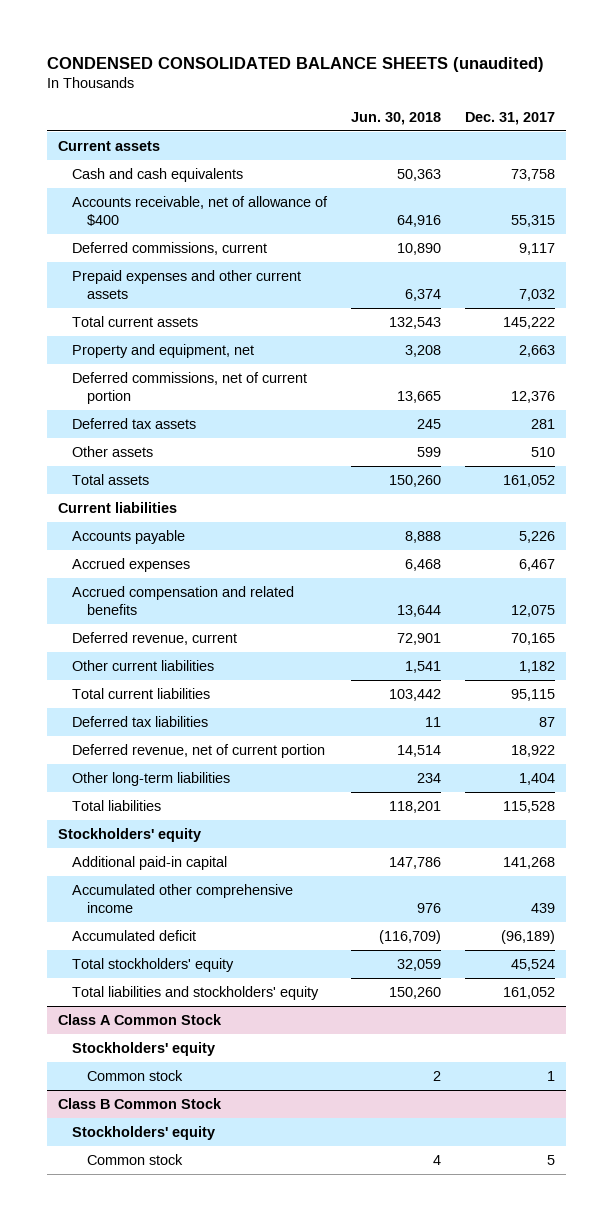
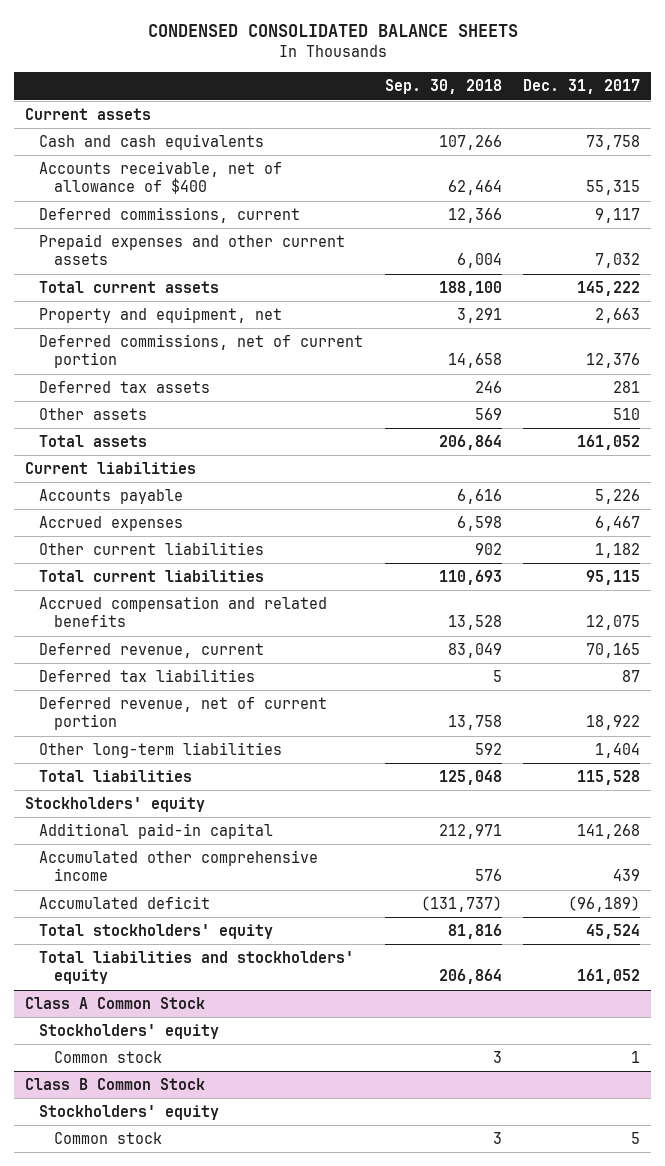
- CONDENSED CONSOLIDATED BALANCE SHEETS (unaudited)
+ CONDENSED CONSOLIDATED BALANCE SHEETS
- | Jun. 30, 2018 | Dec. 31, 2017
+ | Sep. 30, 2018 | Dec. 31, 2017
moved down: Accrued compensation and related benefits | 13,528 | 12,075
moved down: Deferred revenue, current | 83,049 | 70,165

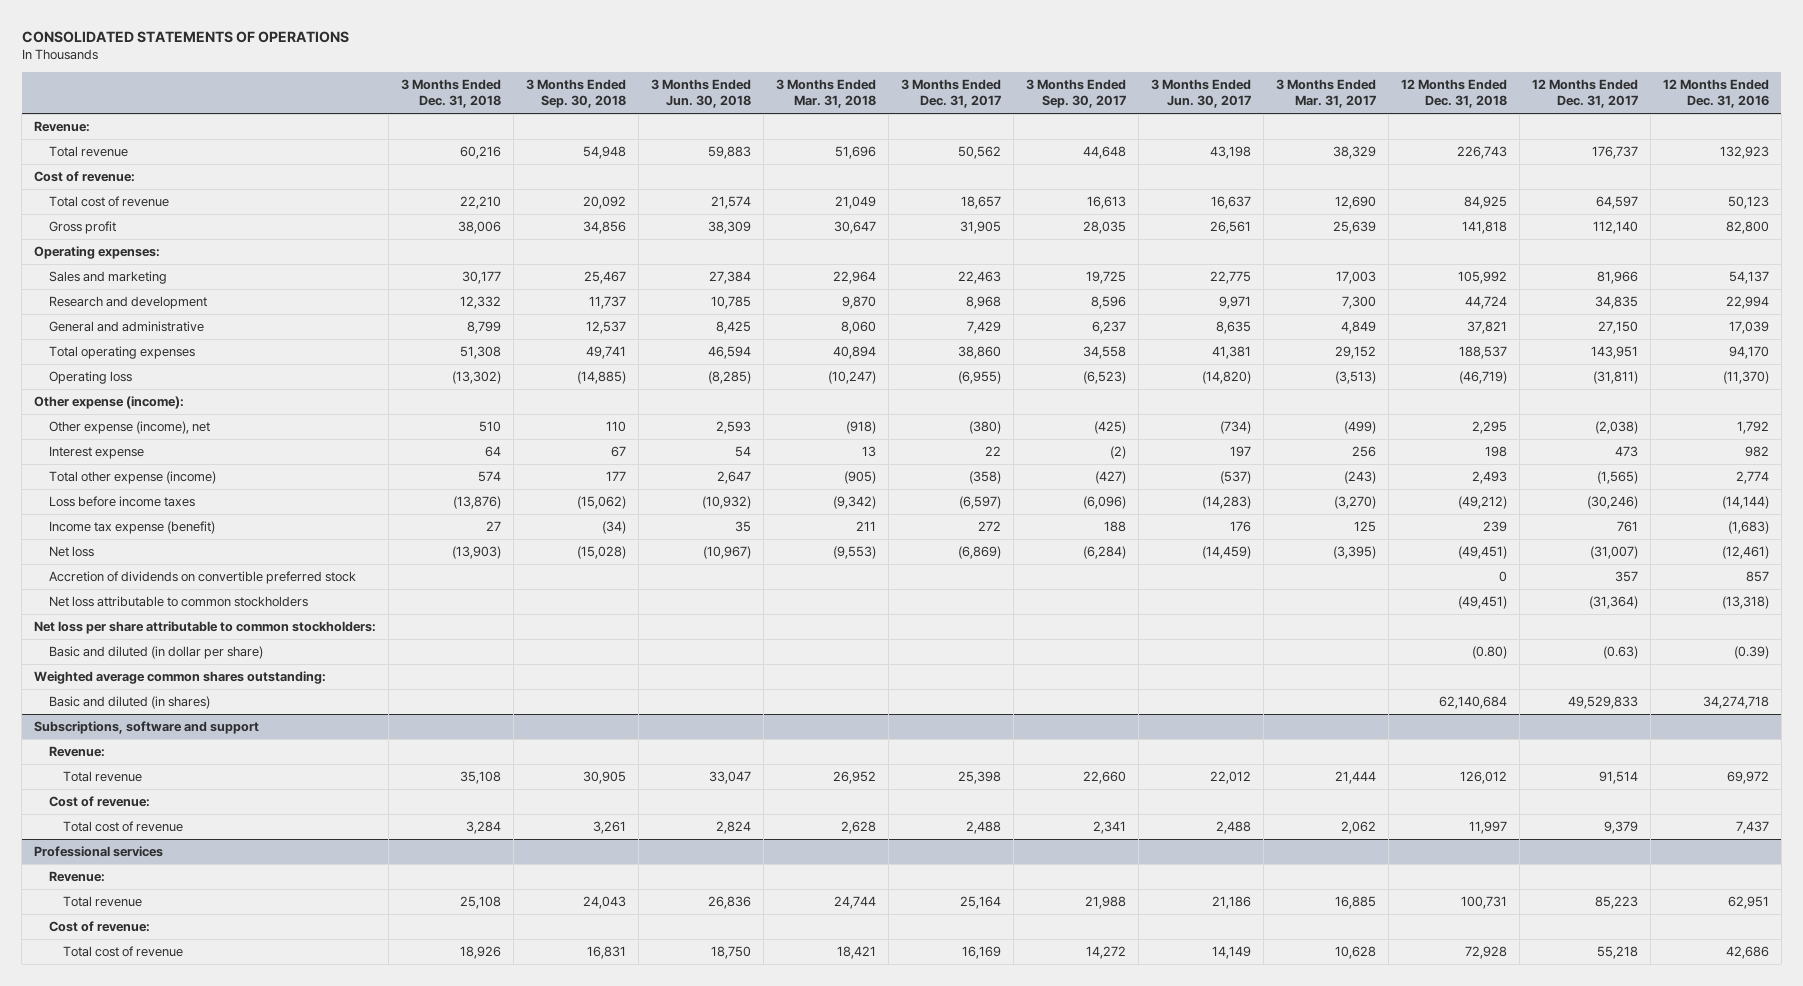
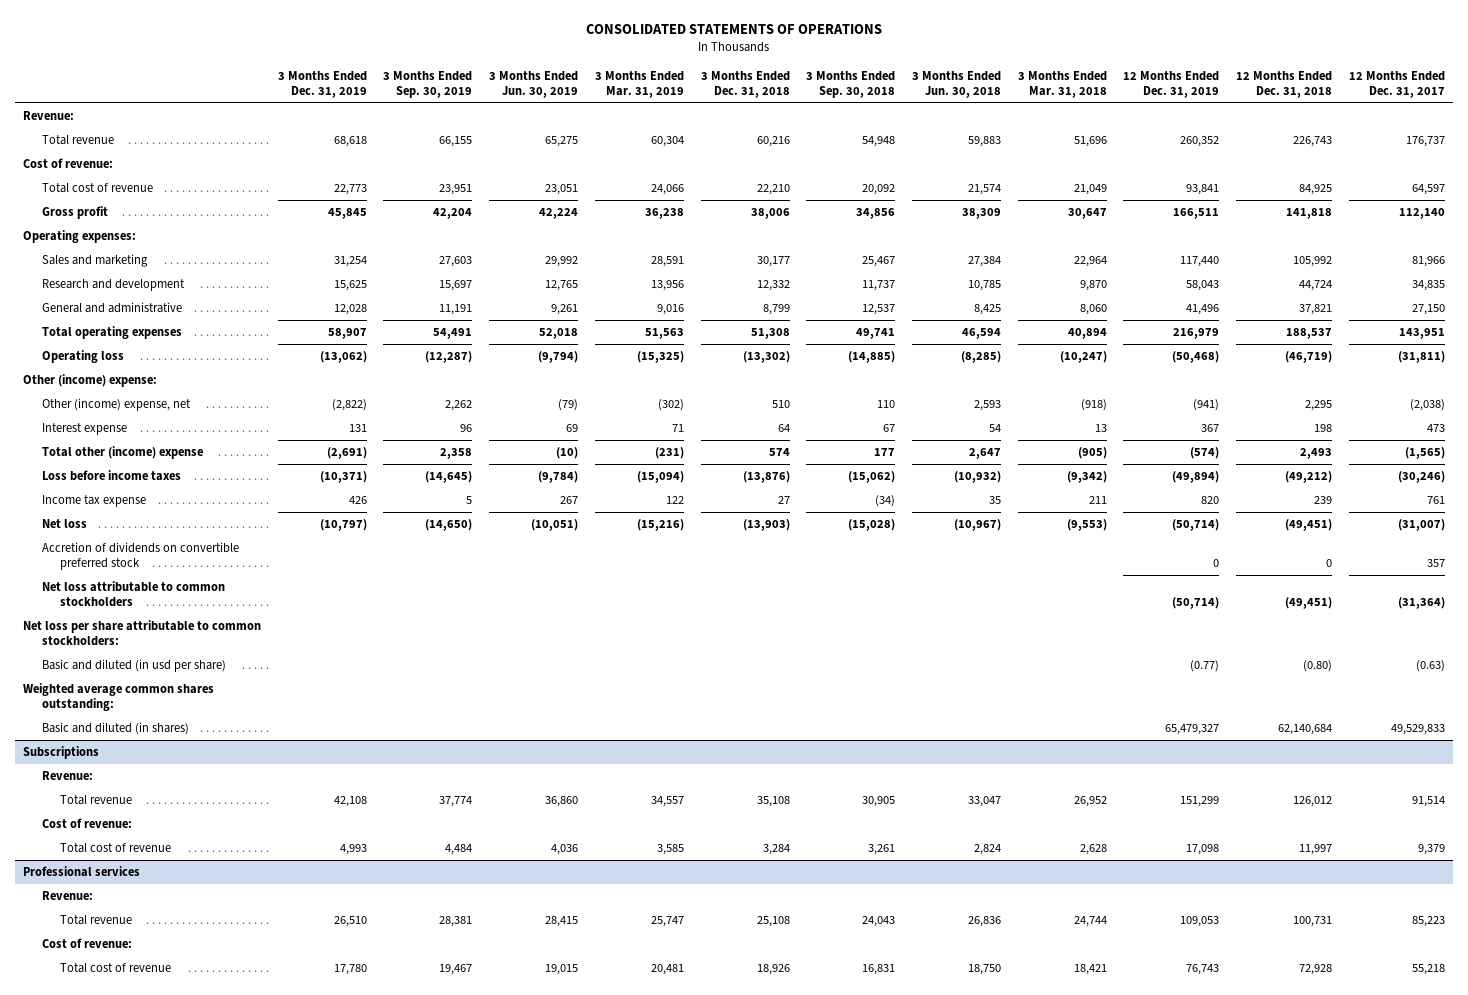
- | 3 Months Ended Dec. 31, 2018 | 3 Months Ended Sep. 30, 2018 | 3 Months Ended Jun. 30, 2018 | 3 Months Ended Mar. 31, 2018 | 3 Months Ended Dec. 31, 2017 | 3 Months Ended Sep. 30, 2017 | 3 Months Ended Jun. 30, 2017 | 3 Months Ended Mar. 31, 2017 | 12 Months Ended Dec. 31, 2018 | 12 Months Ended Dec. 31, 2017 | 12 Months Ended Dec. 31, 2016
+ | 3 Months Ended Dec. 31, 2019 | 3 Months Ended Sep. 30, 2019 | 3 Months Ended Jun. 30, 2019 | 3 Months Ended Mar. 31, 2019 | 3 Months Ended Dec. 31, 2018 | 3 Months Ended Sep. 30, 2018 | 3 Months Ended Jun. 30, 2018 | 3 Months Ended Mar. 31, 2018 | 12 Months Ended Dec. 31, 2019 | 12 Months Ended Dec. 31, 2018 | 12 Months Ended Dec. 31, 2017
- Other expense (income):
- Other expense (income), net | 510 | 110 | 2,593 | (918) | (380) | (425) | (734) | (499) | 2,295 | (2,038) | 1,792
+ Other (income) expense:
+ Other (income) expense, net | (2,822) | 2,262 | (79) | (302) | 510 | 110 | 2,593 | (918) | (941) | 2,295 | (2,038)
- Total other expense (income) | 574 | 177 | 2,647 | (905) | (358) | (427) | (537) | (243) | 2,493 | (1,565) | 2,774
+ Total other (income) expense | (2,691) | 2,358 | (10) | (231) | 574 | 177 | 2,647 | (905) | (574) | 2,493 | (1,565)
- Income tax expense (benefit) | 27 | (34) | 35 | 211 | 272 | 188 | 176 | 125 | 239 | 761 | (1,683)
+ Income tax expense | 426 | 5 | 267 | 122 | 27 | (34) | 35 | 211 | 820 | 239 | 761
- Basic and diluted (in dollar per share) | | | | | | | | | (0.80) | (0.63) | (0.39)
+ Basic and diluted (in usd per share) | | | | | | | | | (0.77) | (0.80) | (0.63)
- Subscriptions, software and support
+ Subscriptions

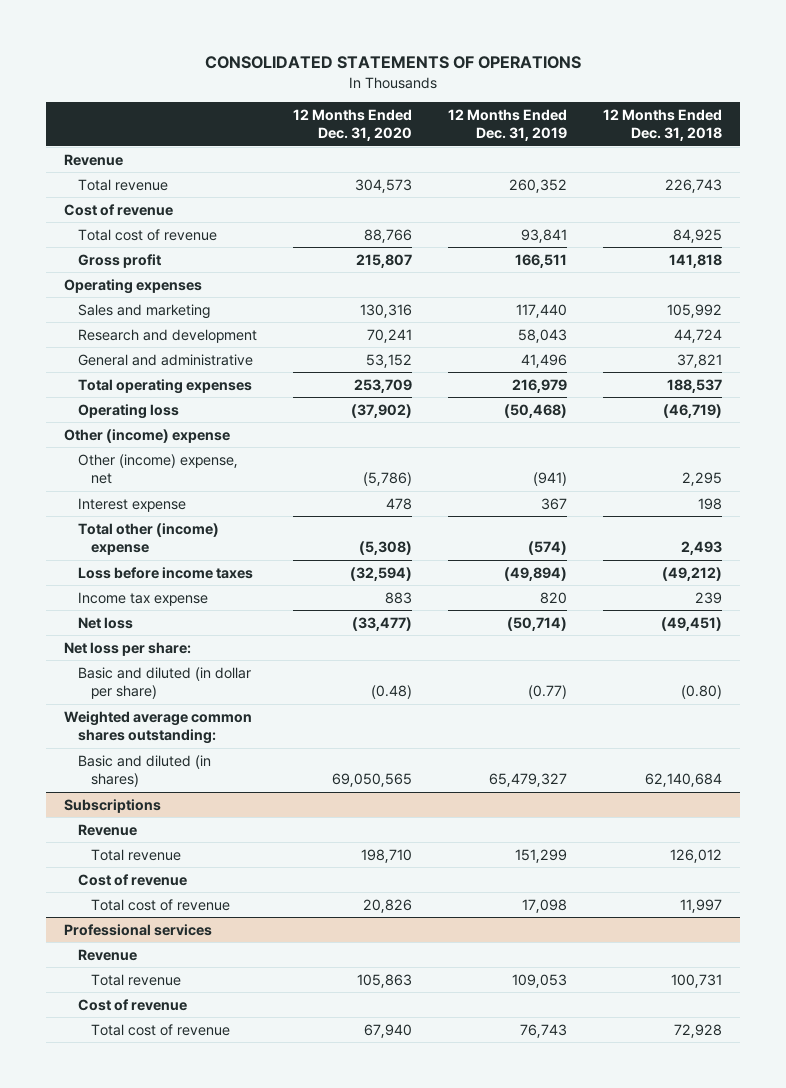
- | 3 Months Ended Dec. 31, 2019 | 3 Months Ended Sep. 30, 2019 | 3 Months Ended Jun. 30, 2019 | 3 Months Ended Mar. 31, 2019 | 3 Months Ended Dec. 31, 2018 | 3 Months Ended Sep. 30, 2018 | 3 Months Ended Jun. 30, 2018 | 3 Months Ended Mar. 31, 2018 | 12 Months Ended Dec. 31, 2019 | 12 Months Ended Dec. 31, 2018 | 12 Months Ended Dec. 31, 2017
+ | 12 Months Ended Dec. 31, 2020 | 12 Months Ended Dec. 31, 2019 | 12 Months Ended Dec. 31, 2018
- Revenue:
+ Revenue
- Cost of revenue:
+ Cost of revenue
- Operating expenses:
+ Operating expenses
- Other (income) expense:
+ Other (income) expense
- Accretion of dividends on convertible preferred stock | | | | | | | | | 0 | 0 | 357
- Net loss attributable to common stockholders | | | | | | | | | (50,714) | (49,451) | (31,364)
- Net loss per share attributable to common stockholders:
- Basic and diluted (in usd per share) | | | | | | | | | (0.77) | (0.80) | (0.63)
+ Net loss per share:
+ Basic and diluted (in dollar per share) | (0.48) | (0.77) | (0.80)
@ Subscriptions
- Revenue:
+ Revenue
- Cost of revenue:
+ Cost of revenue
@ Professional services
- Revenue:
+ Revenue
- Cost of revenue:
+ Cost of revenue

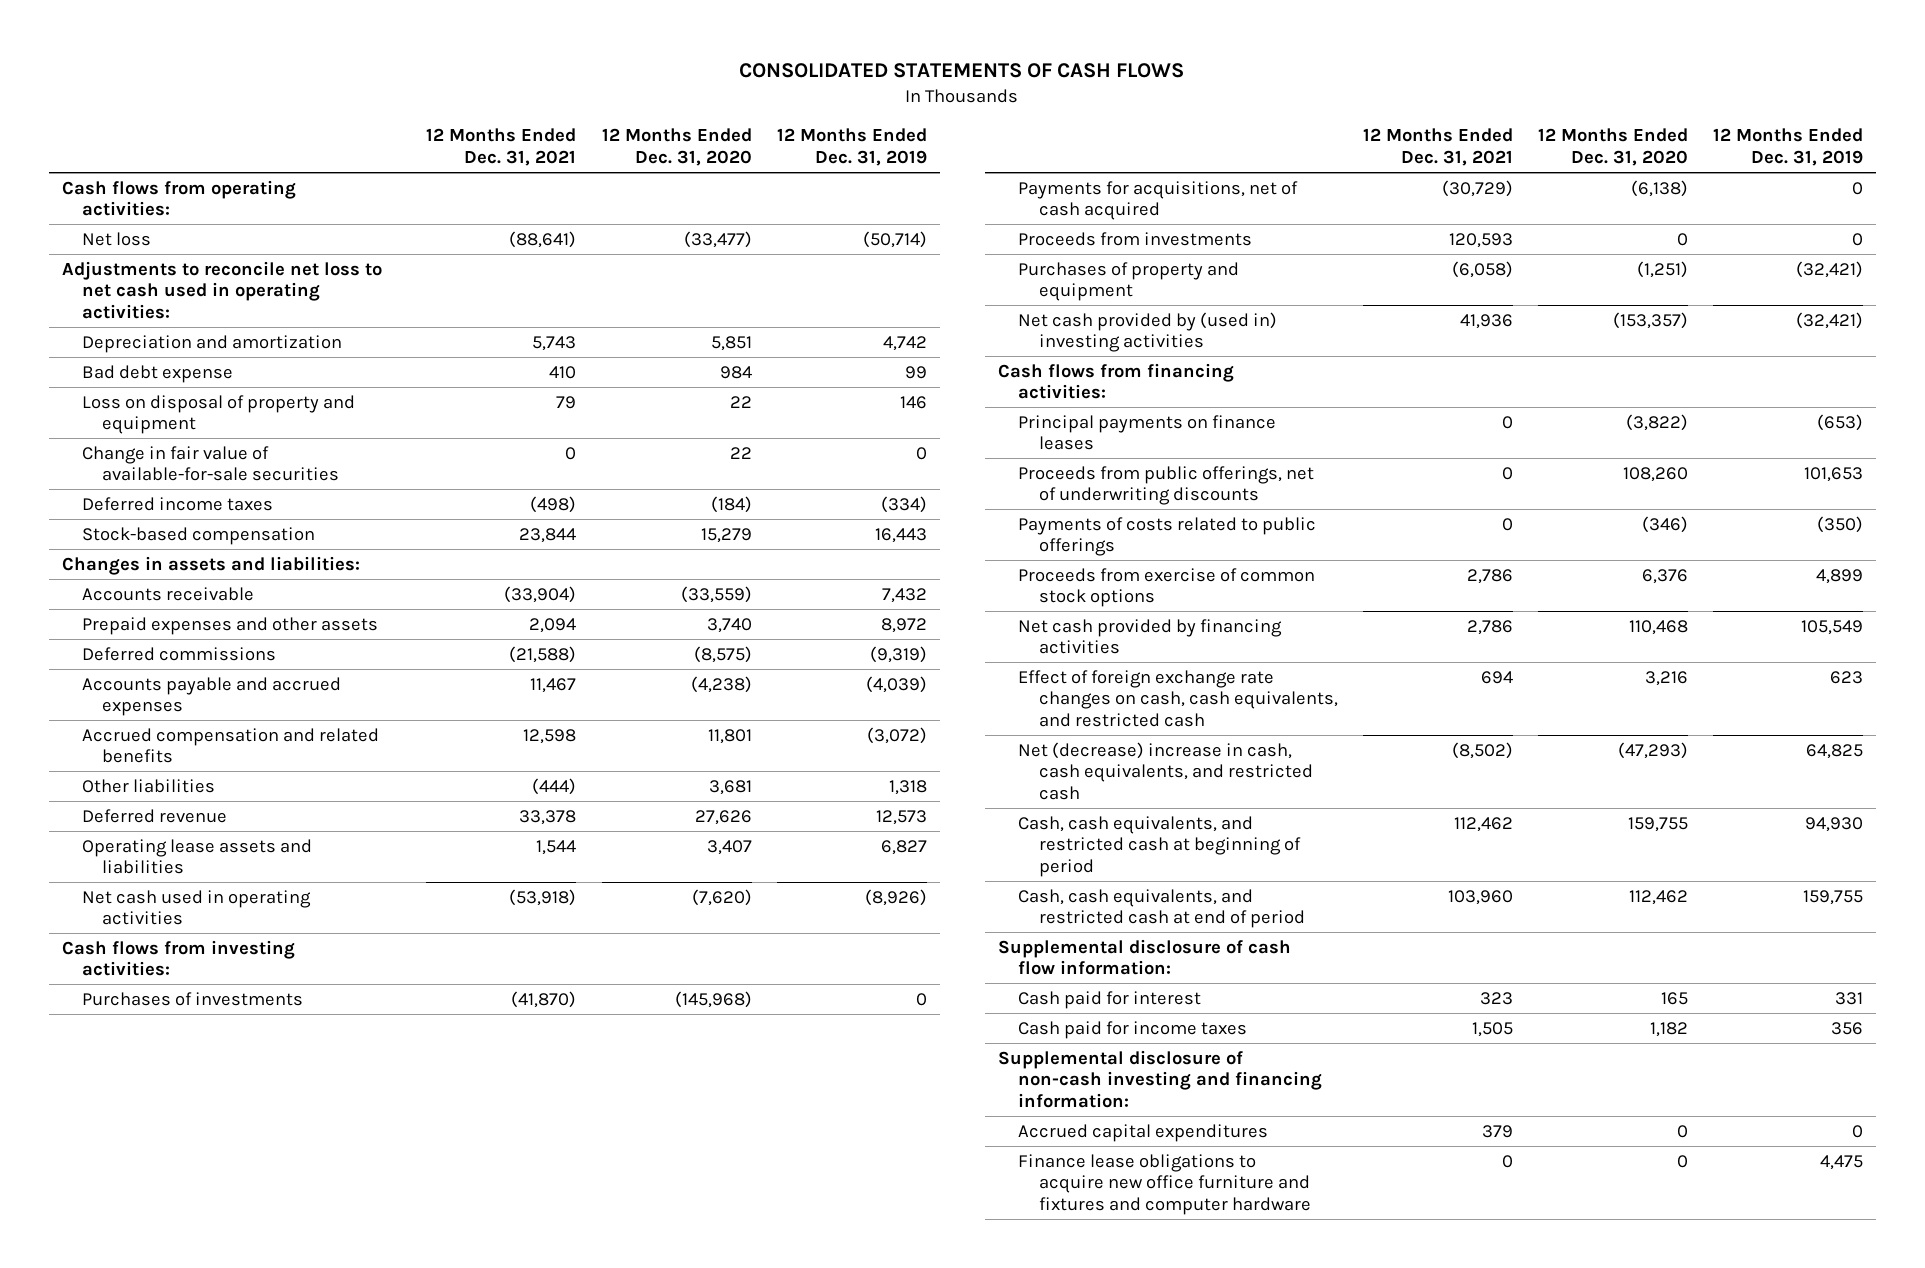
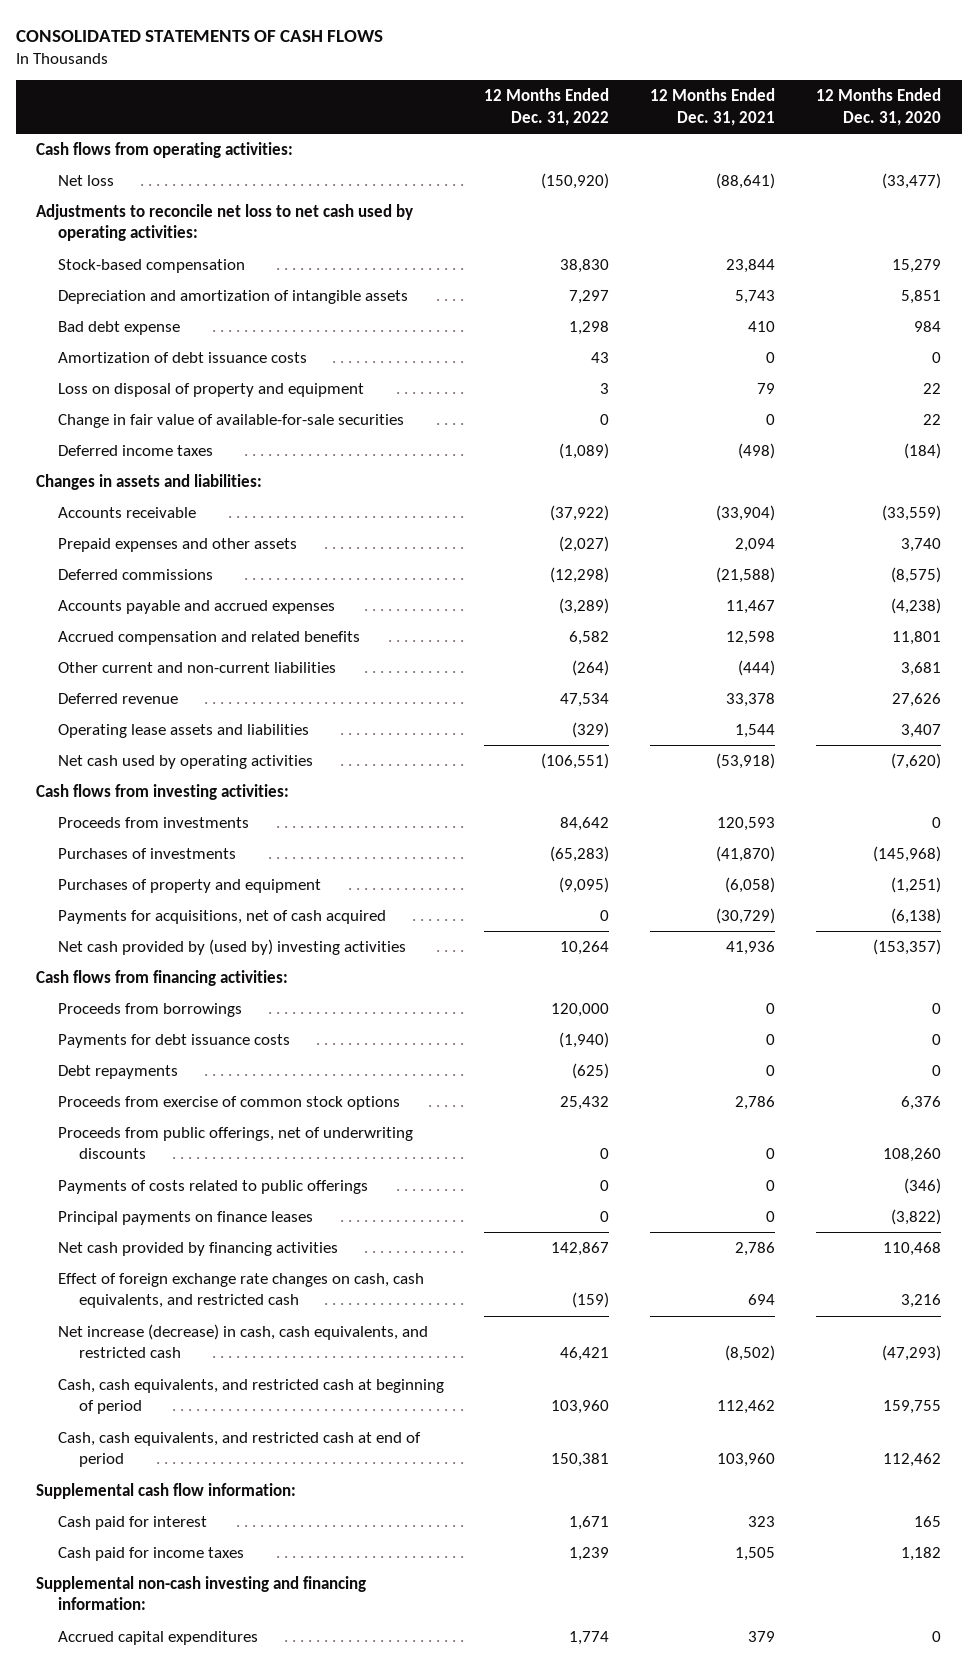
- | 12 Months Ended Dec. 31, 2021 | 12 Months Ended Dec. 31, 2020 | 12 Months Ended Dec. 31, 2019
+ | 12 Months Ended Dec. 31, 2022 | 12 Months Ended Dec. 31, 2021 | 12 Months Ended Dec. 31, 2020
- Adjustments to reconcile net loss to net cash used in operating activities:
- Depreciation and amortization | 5,743 | 5,851 | 4,742
+ Adjustments to reconcile net loss to net cash used by operating activities:
moved up: Stock-based compensation | 38,830 | 23,844 | 15,279
+ Depreciation and amortization of intangible assets | 7,297 | 5,743 | 5,851
+ Amortization of debt issuance costs | 43 | 0 | 0
- Other liabilities | (444) | 3,681 | 1,318
+ Other current and non-current liabilities | (264) | (444) | 3,681
- Net cash used in operating activities | (53,918) | (7,620) | (8,926)
+ Net cash used by operating activities | (106,551) | (53,918) | (7,620)
moved down: Purchases of investments | (65,283) | (41,870) | (145,968)
- Net cash provided by (used in) investing activities | 41,936 | (153,357) | (32,421)
moved down: Payments for acquisitions, net of cash acquired | 0 | (30,729) | (6,138)
+ Net cash provided by (used by) investing activities | 10,264 | 41,936 | (153,357)
+ Proceeds from borrowings | 120,000 | 0 | 0
+ Payments for debt issuance costs | (1,940) | 0 | 0
+ Debt repayments | (625) | 0 | 0
moved up: Proceeds from exercise of common stock options | 25,432 | 2,786 | 6,376
moved down: Principal payments on finance leases | 0 | 0 | (3,822)
- Net (decrease) increase in cash, cash equivalents, and restricted cash | (8,502) | (47,293) | 64,825
+ Net increase (decrease) in cash, cash equivalents, and restricted cash | 46,421 | (8,502) | (47,293)
- Supplemental disclosure of cash flow information:
+ Supplemental cash flow information:
- Supplemental disclosure of non-cash investing and financing information:
+ Supplemental non-cash investing and financing information:
- Finance lease obligations to acquire new office furniture and fixtures and computer hardware | 0 | 0 | 4,475

